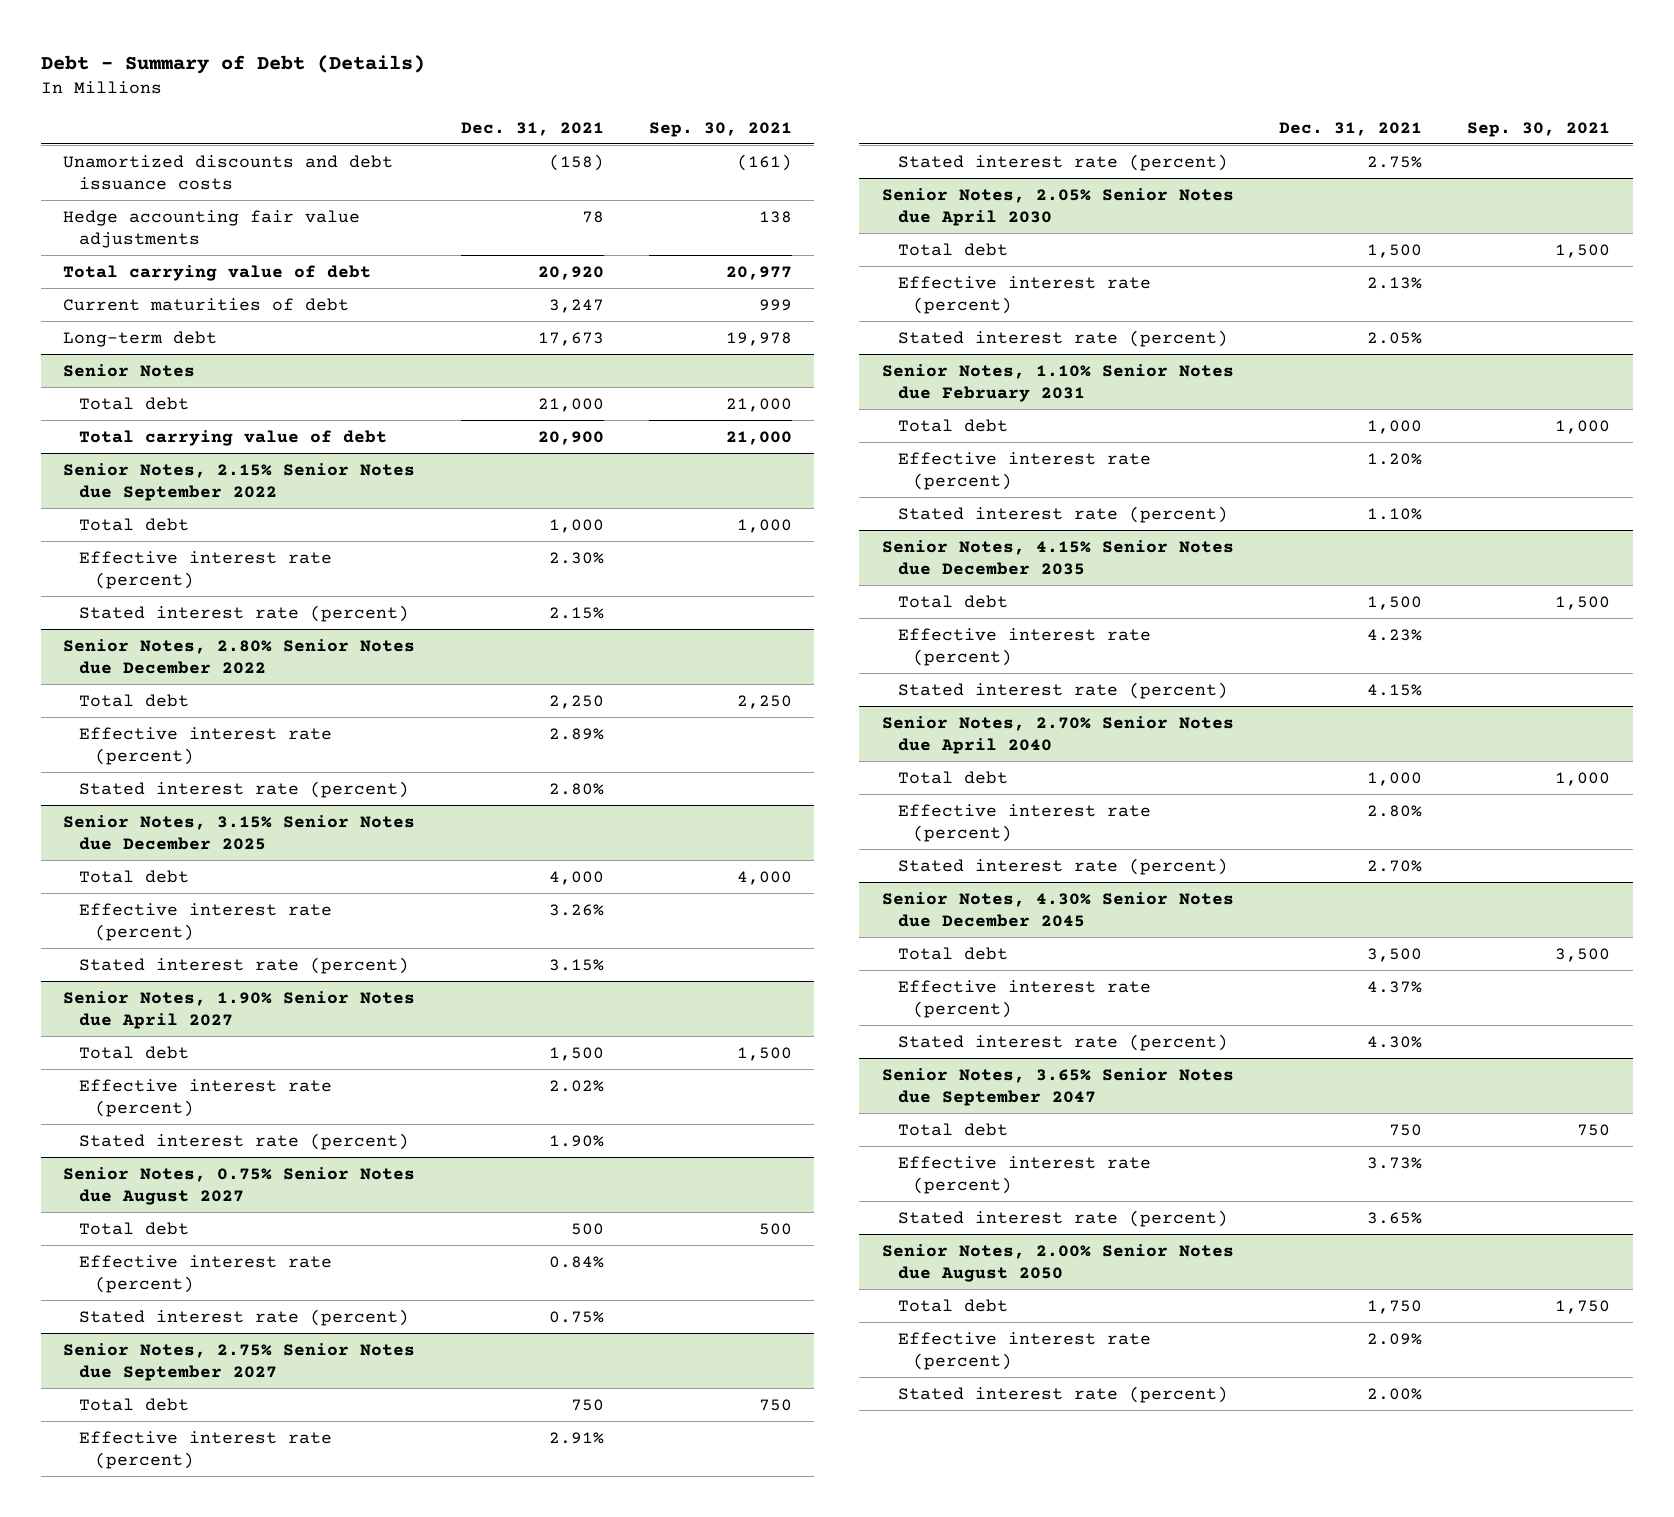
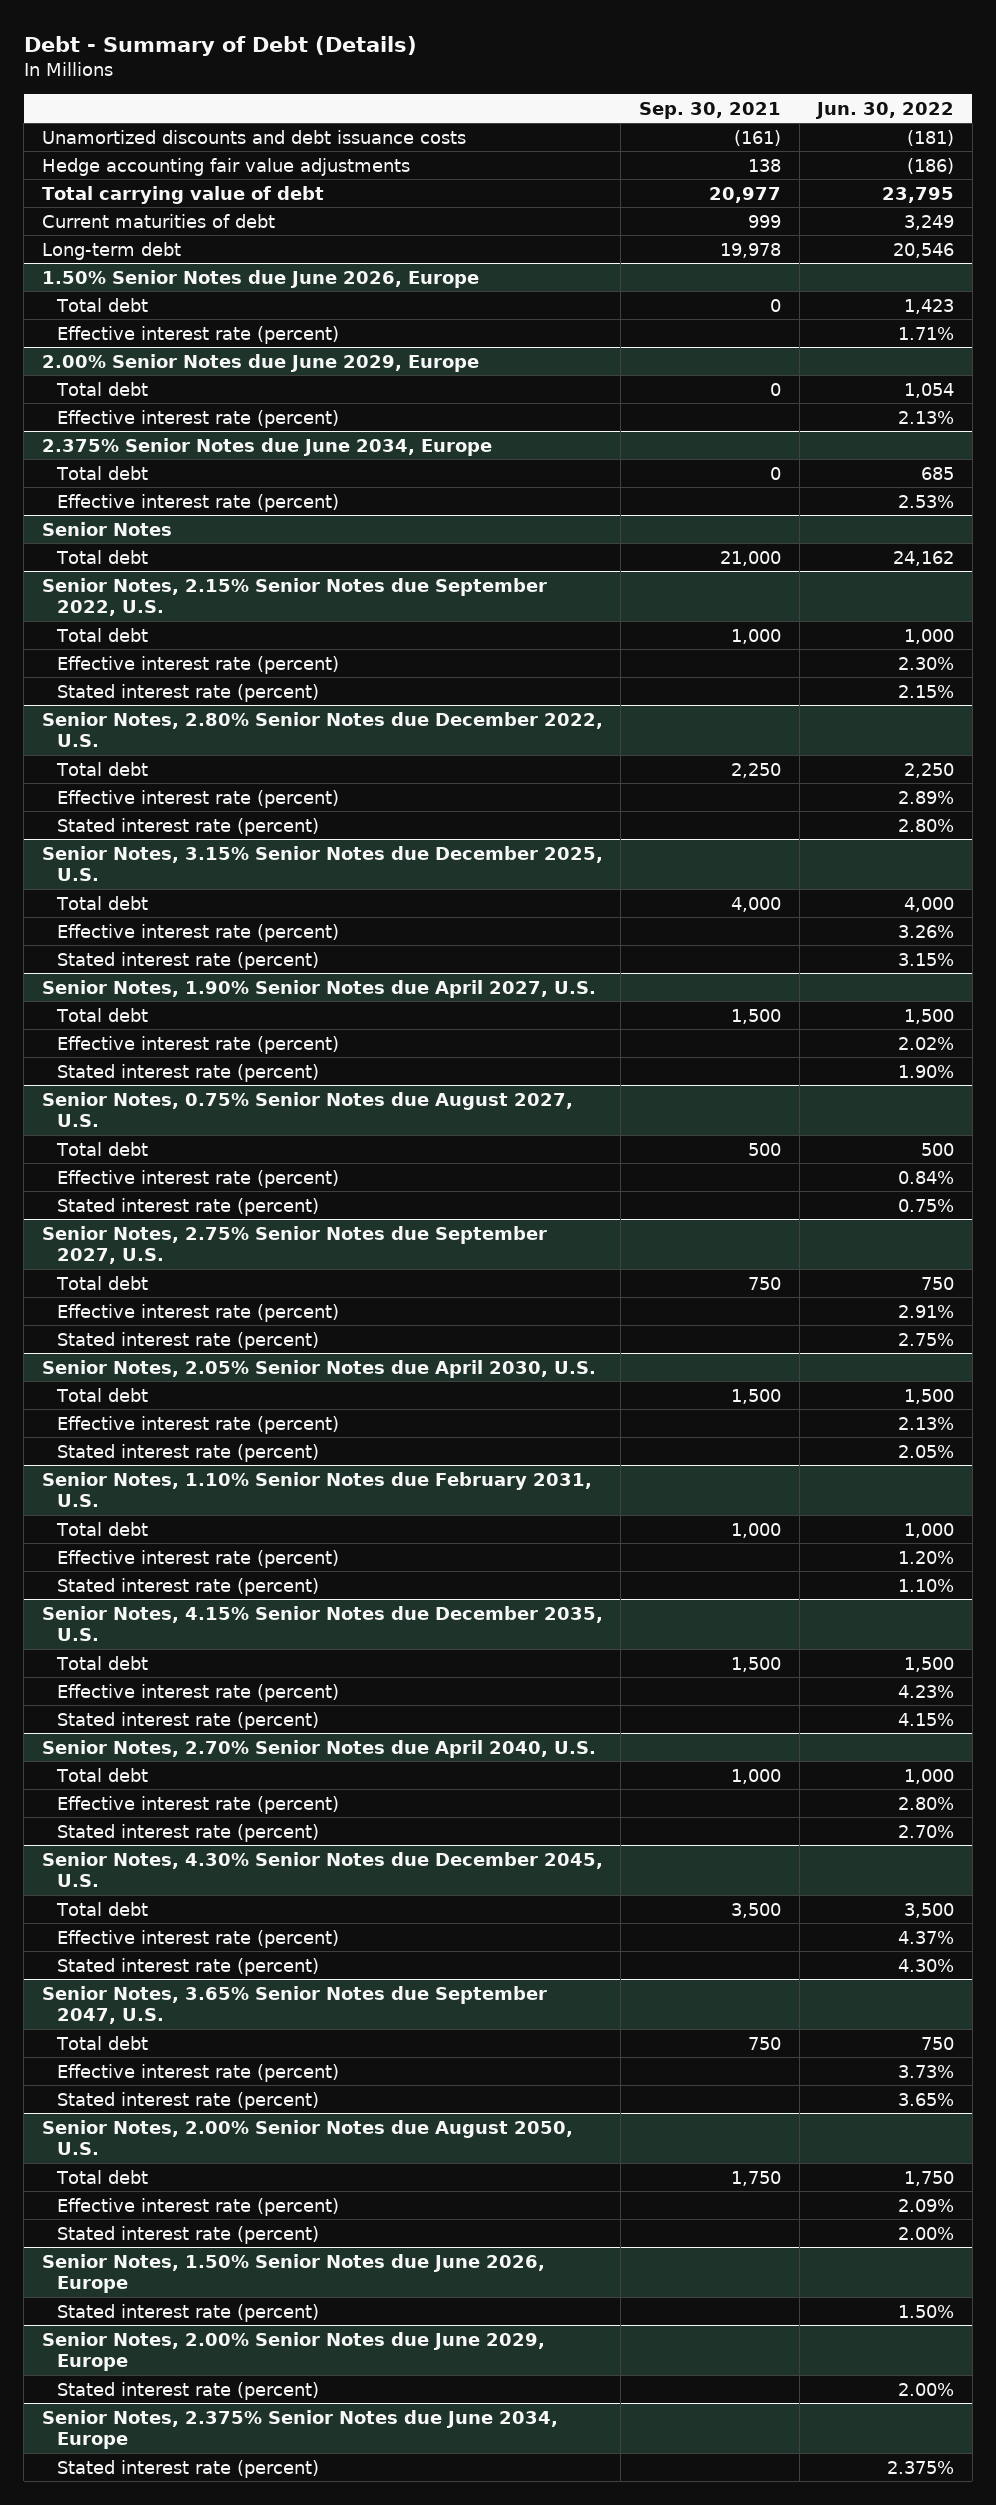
- | Dec. 31, 2021 | Sep. 30, 2021
+ | Sep. 30, 2021 | Jun. 30, 2022
+ 1.50% Senior Notes due June 2026, Europe
+ Total debt | 0 | 1,423
+ Effective interest rate (percent) | | 1.71%
+ 2.00% Senior Notes due June 2029, Europe
+ Total debt | 0 | 1,054
+ Effective interest rate (percent) | | 2.13%
+ 2.375% Senior Notes due June 2034, Europe
+ Total debt | 0 | 685
+ Effective interest rate (percent) | | 2.53%
@ Senior Notes
- Total carrying value of debt | 20,900 | 21,000
- Senior Notes, 2.15% Senior Notes due September 2022
+ Senior Notes, 2.15% Senior Notes due September 2022, U.S.
- Senior Notes, 2.80% Senior Notes due December 2022
+ Senior Notes, 2.80% Senior Notes due December 2022, U.S.
- Senior Notes, 3.15% Senior Notes due December 2025
+ Senior Notes, 3.15% Senior Notes due December 2025, U.S.
- Senior Notes, 1.90% Senior Notes due April 2027
+ Senior Notes, 1.90% Senior Notes due April 2027, U.S.
- Senior Notes, 0.75% Senior Notes due August 2027
+ Senior Notes, 0.75% Senior Notes due August 2027, U.S.
- Senior Notes, 2.75% Senior Notes due September 2027
+ Senior Notes, 2.75% Senior Notes due September 2027, U.S.
- Senior Notes, 2.05% Senior Notes due April 2030
+ Senior Notes, 2.05% Senior Notes due April 2030, U.S.
- Senior Notes, 1.10% Senior Notes due February 2031
+ Senior Notes, 1.10% Senior Notes due February 2031, U.S.
- Senior Notes, 4.15% Senior Notes due December 2035
+ Senior Notes, 4.15% Senior Notes due December 2035, U.S.
- Senior Notes, 2.70% Senior Notes due April 2040
+ Senior Notes, 2.70% Senior Notes due April 2040, U.S.
- Senior Notes, 4.30% Senior Notes due December 2045
+ Senior Notes, 4.30% Senior Notes due December 2045, U.S.
- Senior Notes, 3.65% Senior Notes due September 2047
+ Senior Notes, 3.65% Senior Notes due September 2047, U.S.
- Senior Notes, 2.00% Senior Notes due August 2050
+ Senior Notes, 2.00% Senior Notes due August 2050, U.S.
+ Senior Notes, 1.50% Senior Notes due June 2026, Europe
+ Stated interest rate (percent) | | 1.50%
+ Senior Notes, 2.00% Senior Notes due June 2029, Europe
+ Stated interest rate (percent) | | 2.00%
+ Senior Notes, 2.375% Senior Notes due June 2034, Europe
+ Stated interest rate (percent) | | 2.375%

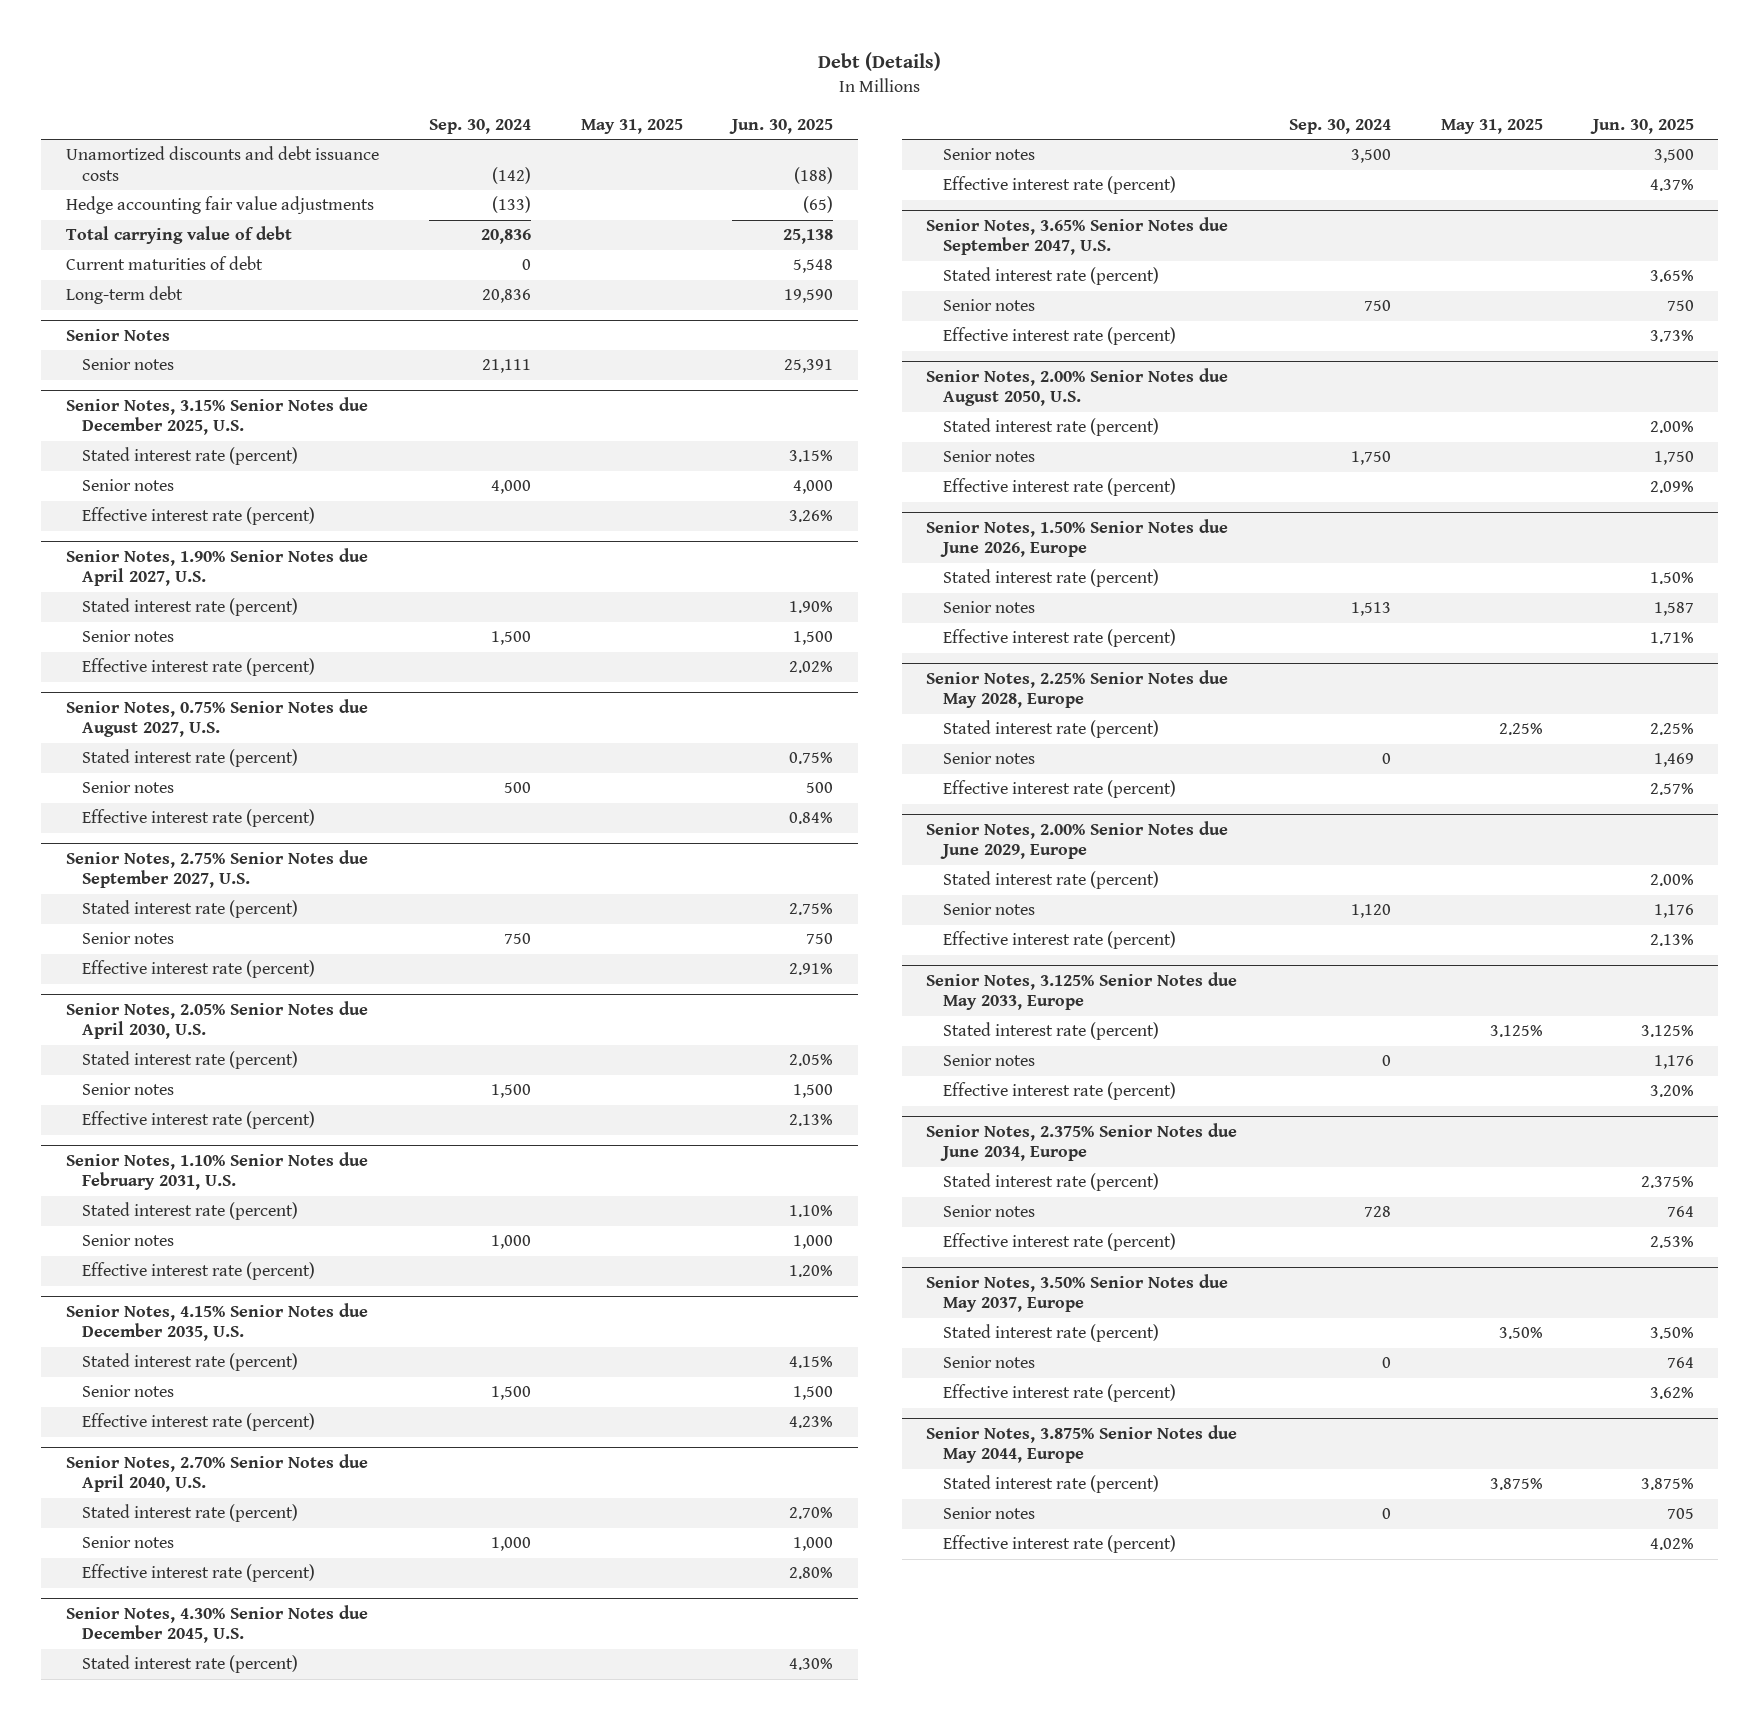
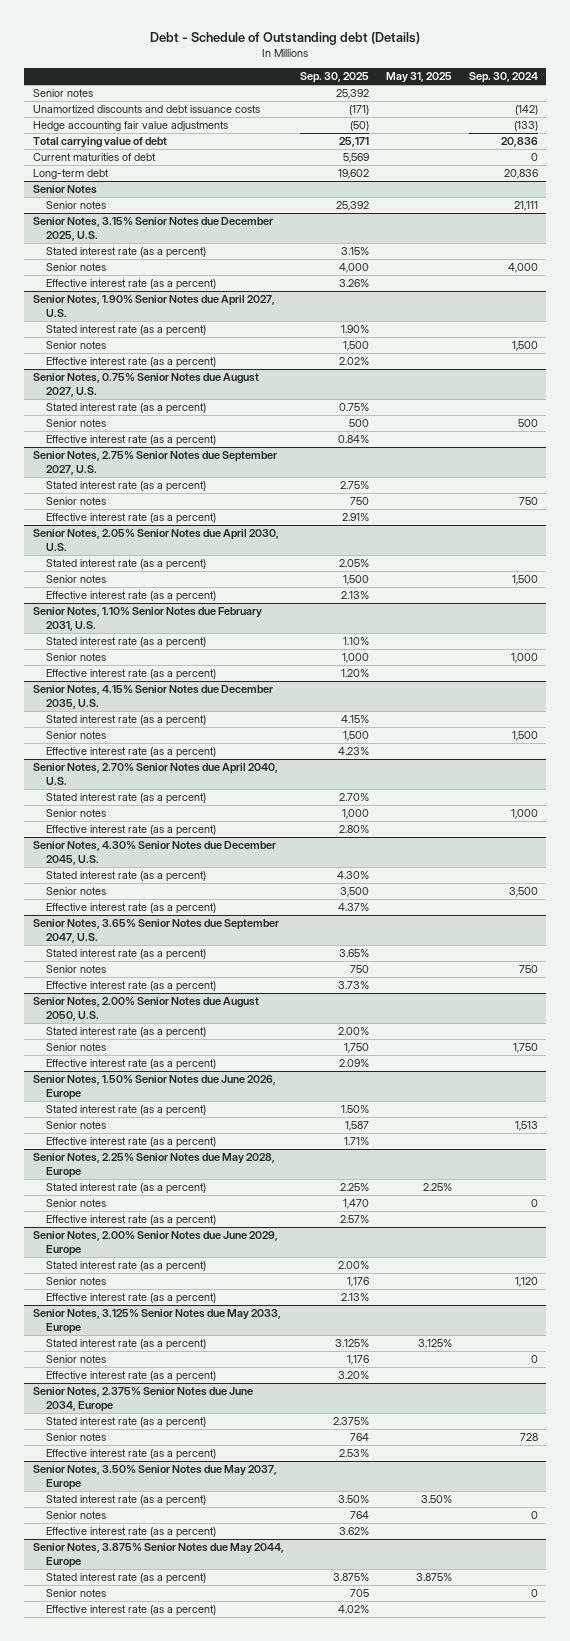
- Debt (Details)
+ Debt - Schedule of Outstanding debt (Details)
- | Sep. 30, 2024 | May 31, 2025 | Jun. 30, 2025
+ | Sep. 30, 2025 | May 31, 2025 | Sep. 30, 2024
+ Senior notes | 25,392 | |
@ Senior Notes, 3.15% Senior Notes due December 2025, U.S.
- Stated interest rate (percent) | | | 3.15%
+ Stated interest rate (as a percent) | 3.15% | |
- Effective interest rate (percent) | | | 3.26%
+ Effective interest rate (as a percent) | 3.26% | |
@ Senior Notes, 1.90% Senior Notes due April 2027, U.S.
- Stated interest rate (percent) | | | 1.90%
+ Stated interest rate (as a percent) | 1.90% | |
- Effective interest rate (percent) | | | 2.02%
+ Effective interest rate (as a percent) | 2.02% | |
@ Senior Notes, 0.75% Senior Notes due August 2027, U.S.
- Stated interest rate (percent) | | | 0.75%
+ Stated interest rate (as a percent) | 0.75% | |
- Effective interest rate (percent) | | | 0.84%
+ Effective interest rate (as a percent) | 0.84% | |
@ Senior Notes, 2.75% Senior Notes due September 2027, U.S.
- Stated interest rate (percent) | | | 2.75%
+ Stated interest rate (as a percent) | 2.75% | |
- Effective interest rate (percent) | | | 2.91%
+ Effective interest rate (as a percent) | 2.91% | |
@ Senior Notes, 2.05% Senior Notes due April 2030, U.S.
- Stated interest rate (percent) | | | 2.05%
+ Stated interest rate (as a percent) | 2.05% | |
- Effective interest rate (percent) | | | 2.13%
+ Effective interest rate (as a percent) | 2.13% | |
@ Senior Notes, 1.10% Senior Notes due February 2031, U.S.
- Stated interest rate (percent) | | | 1.10%
+ Stated interest rate (as a percent) | 1.10% | |
- Effective interest rate (percent) | | | 1.20%
+ Effective interest rate (as a percent) | 1.20% | |
@ Senior Notes, 4.15% Senior Notes due December 2035, U.S.
- Stated interest rate (percent) | | | 4.15%
+ Stated interest rate (as a percent) | 4.15% | |
- Effective interest rate (percent) | | | 4.23%
+ Effective interest rate (as a percent) | 4.23% | |
@ Senior Notes, 2.70% Senior Notes due April 2040, U.S.
- Stated interest rate (percent) | | | 2.70%
+ Stated interest rate (as a percent) | 2.70% | |
- Effective interest rate (percent) | | | 2.80%
+ Effective interest rate (as a percent) | 2.80% | |
@ Senior Notes, 4.30% Senior Notes due December 2045, U.S.
- Stated interest rate (percent) | | | 4.30%
+ Stated interest rate (as a percent) | 4.30% | |
- Effective interest rate (percent) | | | 4.37%
+ Effective interest rate (as a percent) | 4.37% | |
@ Senior Notes, 3.65% Senior Notes due September 2047, U.S.
- Stated interest rate (percent) | | | 3.65%
+ Stated interest rate (as a percent) | 3.65% | |
- Effective interest rate (percent) | | | 3.73%
+ Effective interest rate (as a percent) | 3.73% | |
@ Senior Notes, 2.00% Senior Notes due August 2050, U.S.
- Stated interest rate (percent) | | | 2.00%
+ Stated interest rate (as a percent) | 2.00% | |
- Effective interest rate (percent) | | | 2.09%
+ Effective interest rate (as a percent) | 2.09% | |
@ Senior Notes, 1.50% Senior Notes due June 2026, Europe
- Stated interest rate (percent) | | | 1.50%
+ Stated interest rate (as a percent) | 1.50% | |
- Effective interest rate (percent) | | | 1.71%
+ Effective interest rate (as a percent) | 1.71% | |
@ Senior Notes, 2.25% Senior Notes due May 2028, Europe
- Stated interest rate (percent) | | 2.25% | 2.25%
+ Stated interest rate (as a percent) | 2.25% | 2.25% |
- Effective interest rate (percent) | | | 2.57%
+ Effective interest rate (as a percent) | 2.57% | |
@ Senior Notes, 2.00% Senior Notes due June 2029, Europe
- Stated interest rate (percent) | | | 2.00%
+ Stated interest rate (as a percent) | 2.00% | |
- Effective interest rate (percent) | | | 2.13%
+ Effective interest rate (as a percent) | 2.13% | |
@ Senior Notes, 3.125% Senior Notes due May 2033, Europe
- Stated interest rate (percent) | | 3.125% | 3.125%
+ Stated interest rate (as a percent) | 3.125% | 3.125% |
- Effective interest rate (percent) | | | 3.20%
+ Effective interest rate (as a percent) | 3.20% | |
@ Senior Notes, 2.375% Senior Notes due June 2034, Europe
- Stated interest rate (percent) | | | 2.375%
+ Stated interest rate (as a percent) | 2.375% | |
- Effective interest rate (percent) | | | 2.53%
+ Effective interest rate (as a percent) | 2.53% | |
@ Senior Notes, 3.50% Senior Notes due May 2037, Europe
- Stated interest rate (percent) | | 3.50% | 3.50%
+ Stated interest rate (as a percent) | 3.50% | 3.50% |
- Effective interest rate (percent) | | | 3.62%
+ Effective interest rate (as a percent) | 3.62% | |
@ Senior Notes, 3.875% Senior Notes due May 2044, Europe
- Stated interest rate (percent) | | 3.875% | 3.875%
+ Stated interest rate (as a percent) | 3.875% | 3.875% |
- Effective interest rate (percent) | | | 4.02%
+ Effective interest rate (as a percent) | 4.02% | |

